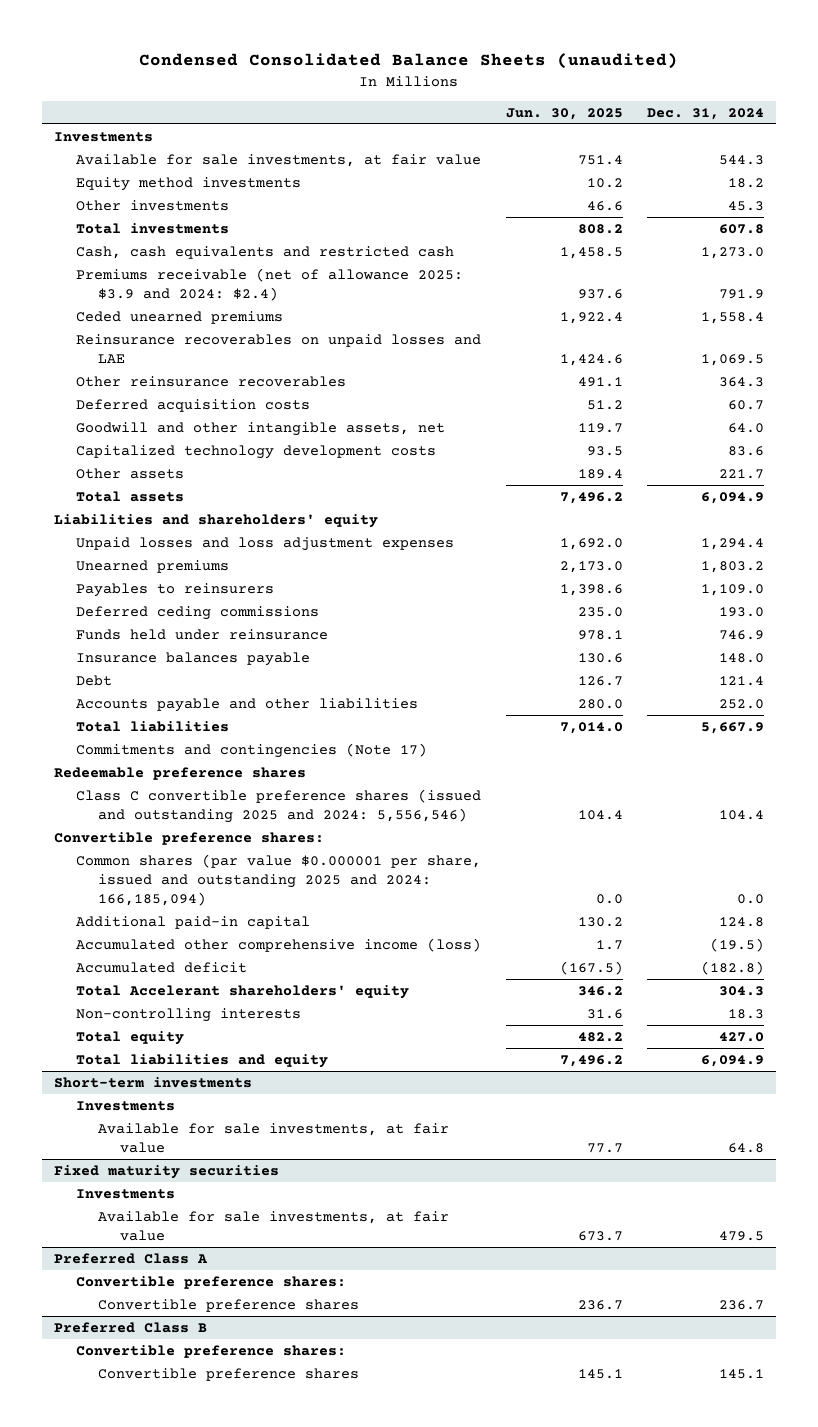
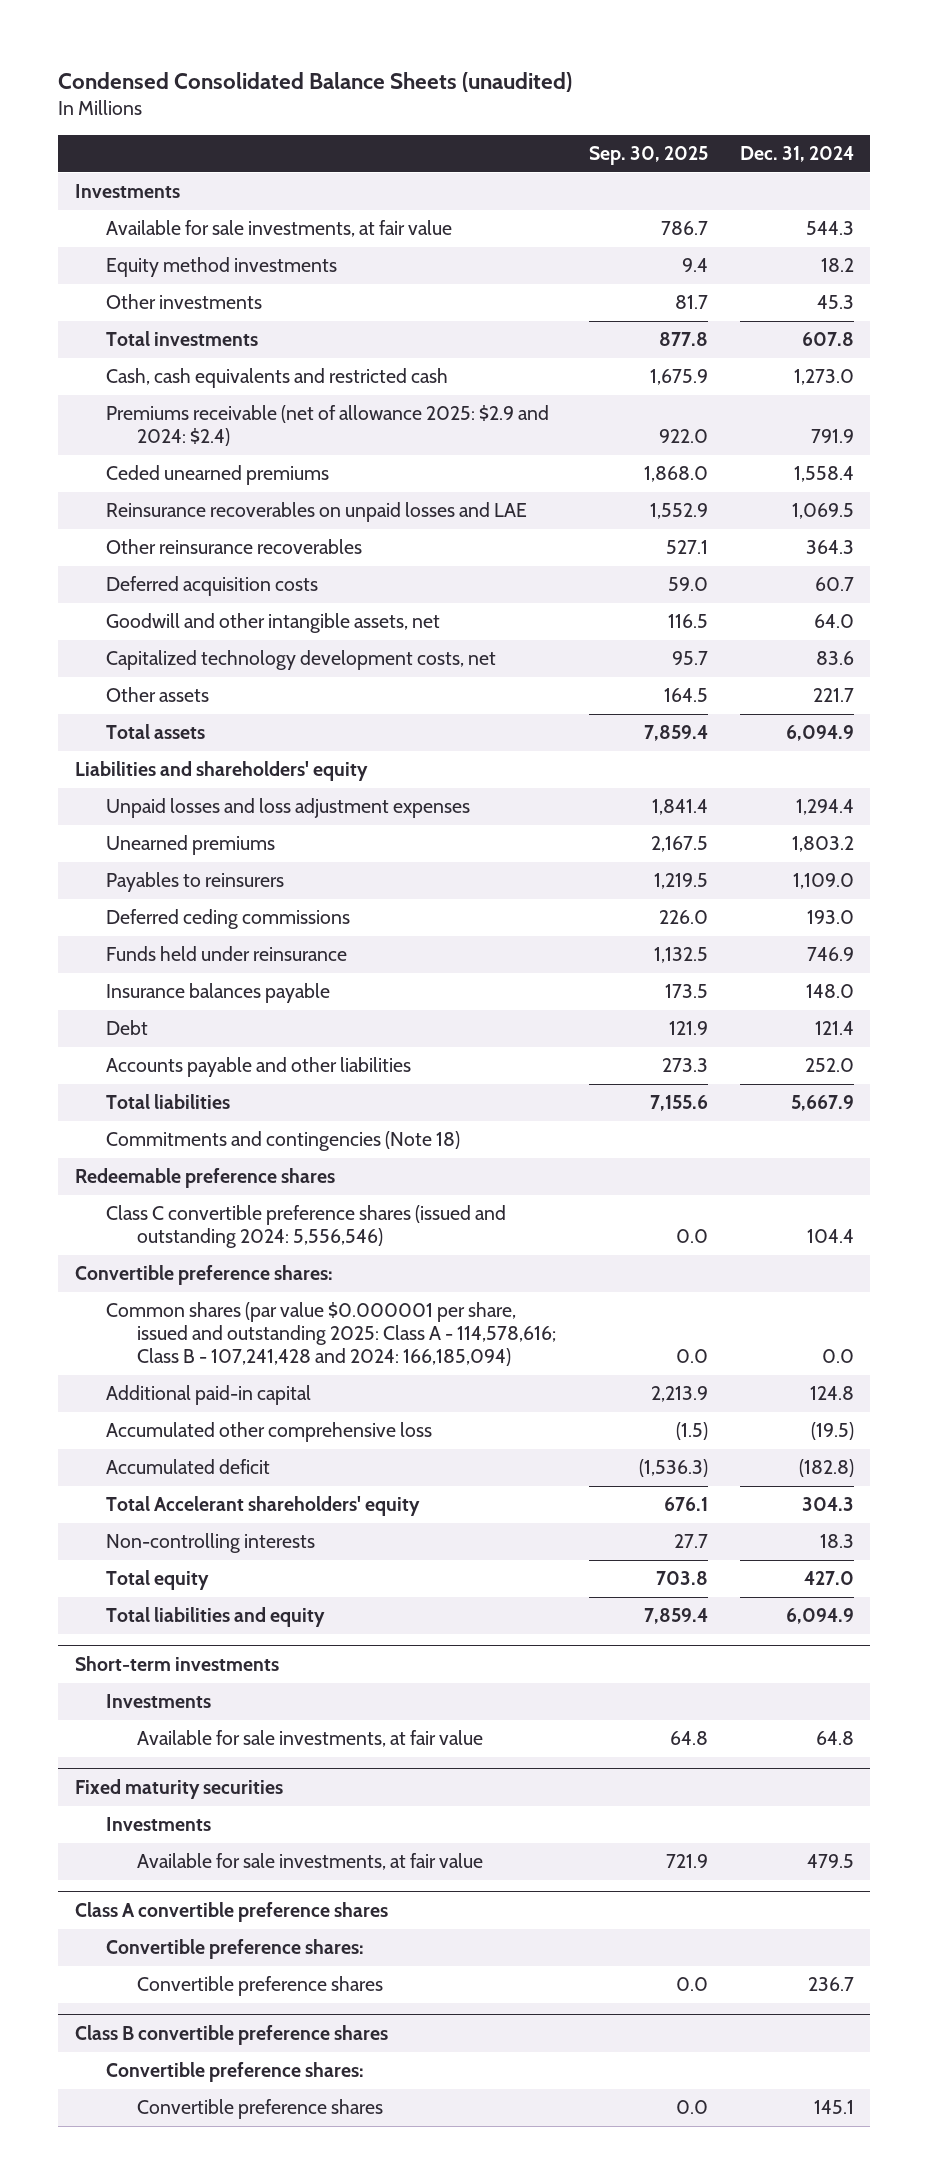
- | Jun. 30, 2025 | Dec. 31, 2024
+ | Sep. 30, 2025 | Dec. 31, 2024
- Premiums receivable (net of allowance 2025: $3.9 and 2024: $2.4) | 937.6 | 791.9
+ Premiums receivable (net of allowance 2025: $2.9 and 2024: $2.4) | 922.0 | 791.9
- Capitalized technology development costs | 93.5 | 83.6
+ Capitalized technology development costs, net | 95.7 | 83.6
- Commitments and contingencies (Note 17)
+ Commitments and contingencies (Note 18)
- Class C convertible preference shares (issued and outstanding 2025 and 2024: 5,556,546) | 104.4 | 104.4
+ Class C convertible preference shares (issued and outstanding 2024: 5,556,546) | 0.0 | 104.4
- Common shares (par value $0.000001 per share, issued and outstanding 2025 and 2024: 166,185,094) | 0.0 | 0.0
+ Common shares (par value $0.000001 per share, issued and outstanding 2025: Class A - 114,578,616; Class B - 107,241,428 and 2024: 166,185,094) | 0.0 | 0.0
- Accumulated other comprehensive income (loss) | 1.7 | (19.5)
+ Accumulated other comprehensive loss | (1.5) | (19.5)
- Preferred Class A
+ Class A convertible preference shares
- Preferred Class B
+ Class B convertible preference shares

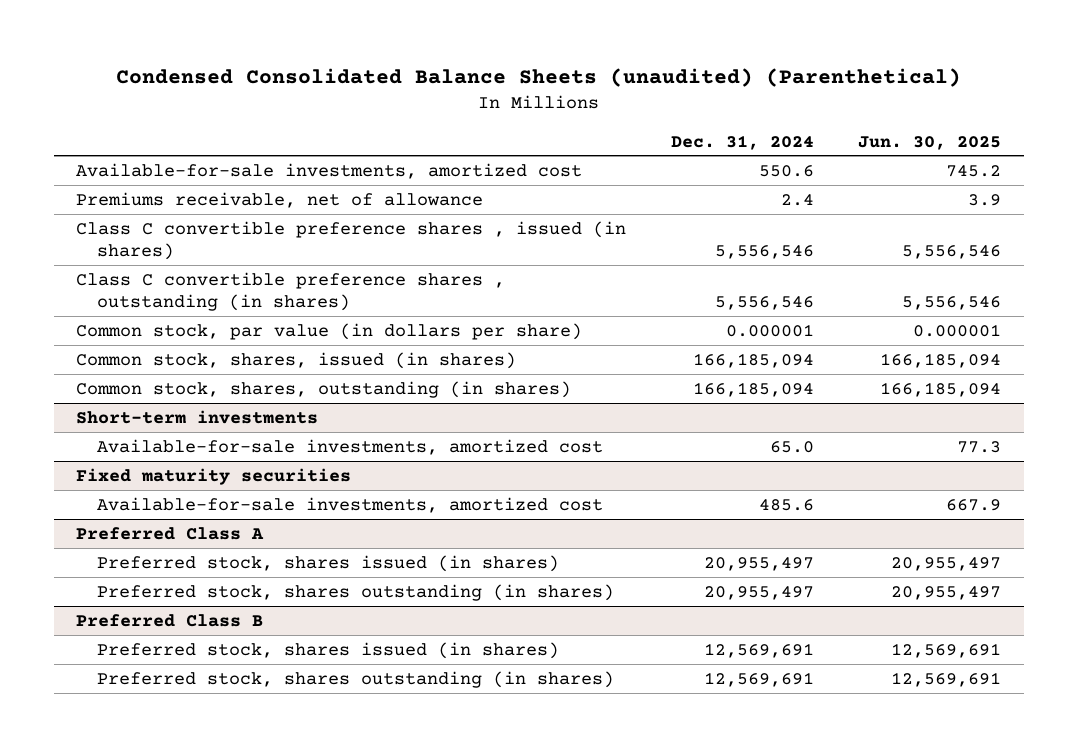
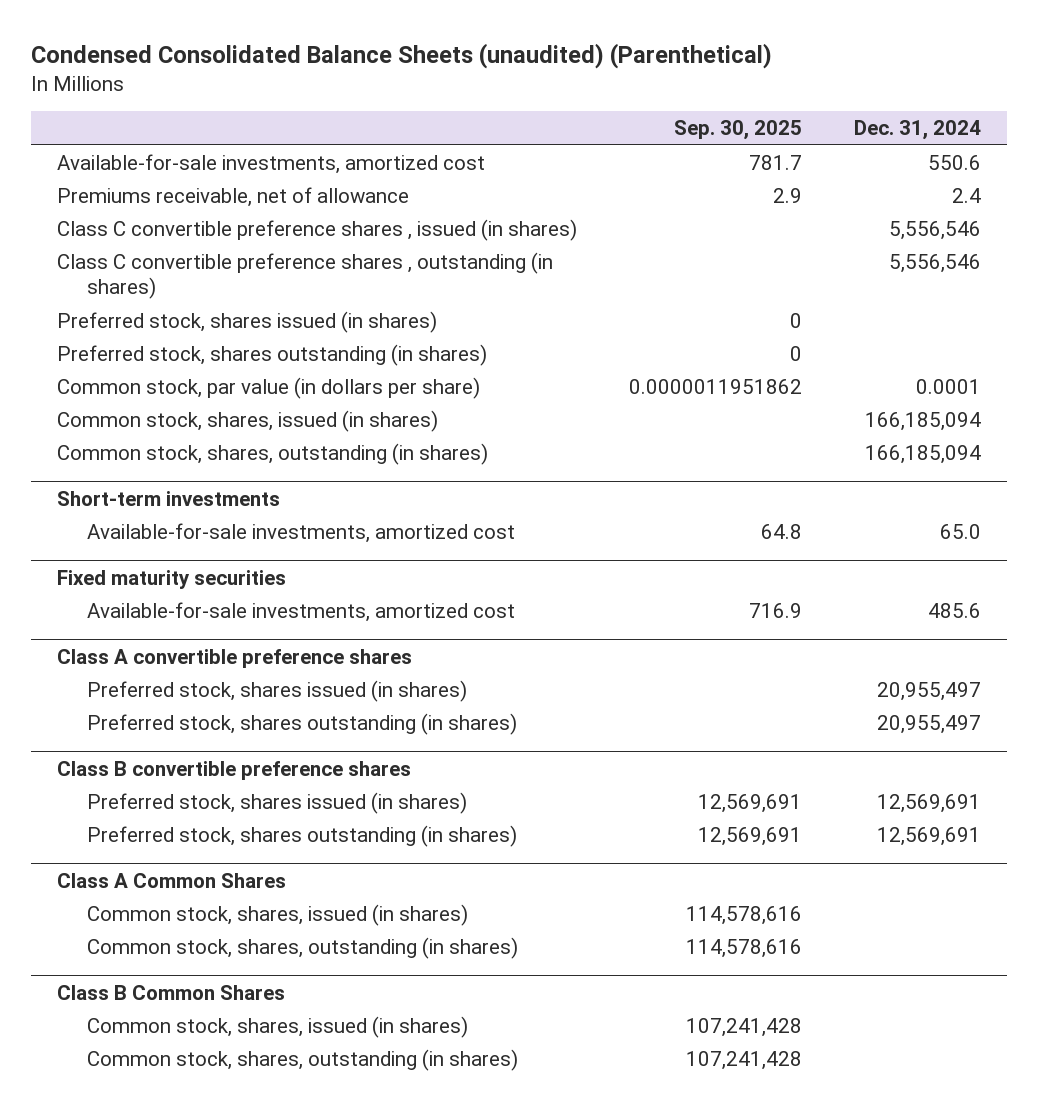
- | Dec. 31, 2024 | Jun. 30, 2025
+ | Sep. 30, 2025 | Dec. 31, 2024
- Common stock, par value (in dollars per share) | 0.000001 | 0.000001
+ Preferred stock, shares issued (in shares) | 0 |
+ Preferred stock, shares outstanding (in shares) | 0 |
+ Common stock, par value (in dollars per share) | 0.0000011951862 | 0.0001
- Preferred Class A
+ Class A convertible preference shares
- Preferred Class B
+ Class B convertible preference shares
+ Class A Common Shares
+ Common stock, shares, issued (in shares) | 114,578,616 |
+ Common stock, shares, outstanding (in shares) | 114,578,616 |
+ Class B Common Shares
+ Common stock, shares, issued (in shares) | 107,241,428 |
+ Common stock, shares, outstanding (in shares) | 107,241,428 |

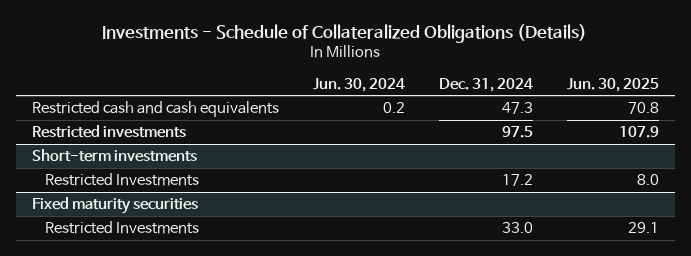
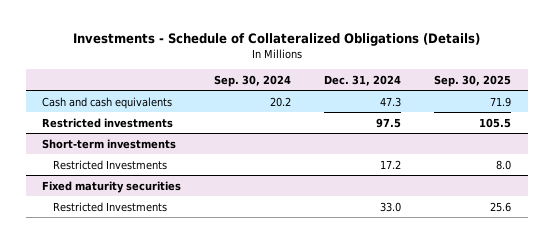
- | Jun. 30, 2024 | Dec. 31, 2024 | Jun. 30, 2025
+ | Sep. 30, 2024 | Dec. 31, 2024 | Sep. 30, 2025
- Restricted cash and cash equivalents | 0.2 | 47.3 | 70.8
+ Cash and cash equivalents | 20.2 | 47.3 | 71.9

